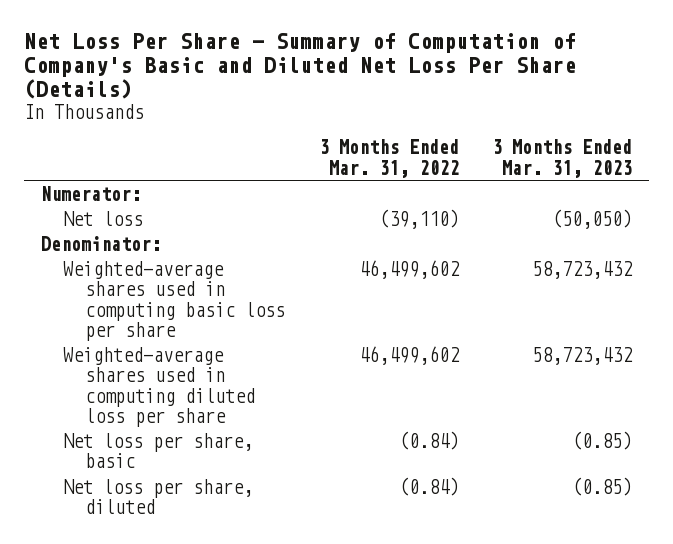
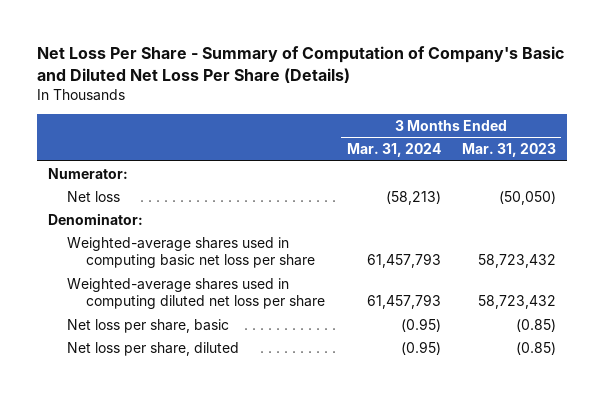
- | 3 Months Ended Mar. 31, 2022 | 3 Months Ended Mar. 31, 2023
+ | 3 Months Ended Mar. 31, 2024 | 3 Months Ended Mar. 31, 2023
- Weighted-average shares used in computing basic loss per share | 46,499,602 | 58,723,432
- Weighted-average shares used in computing diluted loss per share | 46,499,602 | 58,723,432
+ Weighted-average shares used in computing basic net loss per share | 61,457,793 | 58,723,432
+ Weighted-average shares used in computing diluted net loss per share | 61,457,793 | 58,723,432

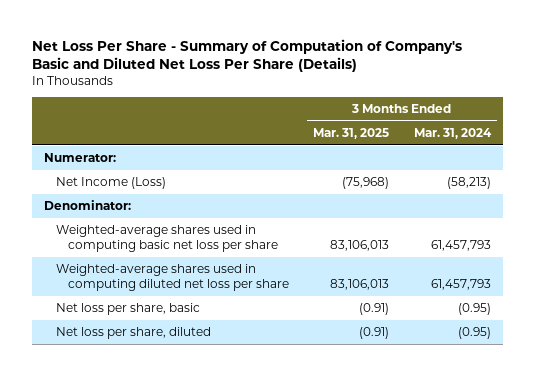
- | 3 Months Ended Mar. 31, 2024 | 3 Months Ended Mar. 31, 2023
+ | 3 Months Ended Mar. 31, 2025 | 3 Months Ended Mar. 31, 2024
- Net loss | (58,213) | (50,050)
+ Net Income (Loss) | (75,968) | (58,213)

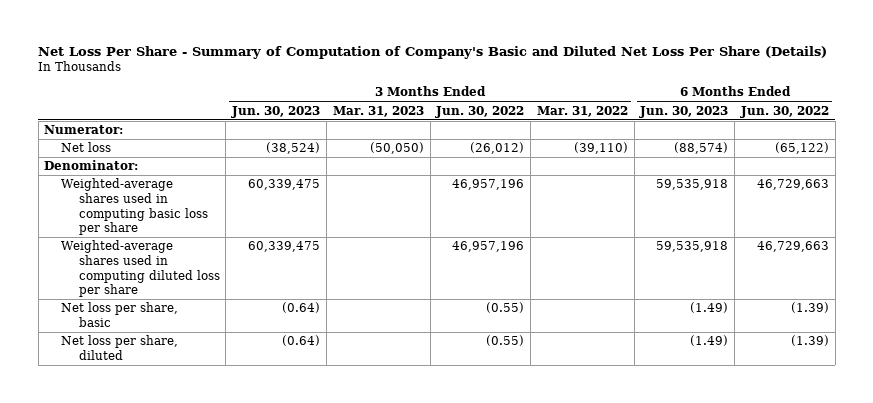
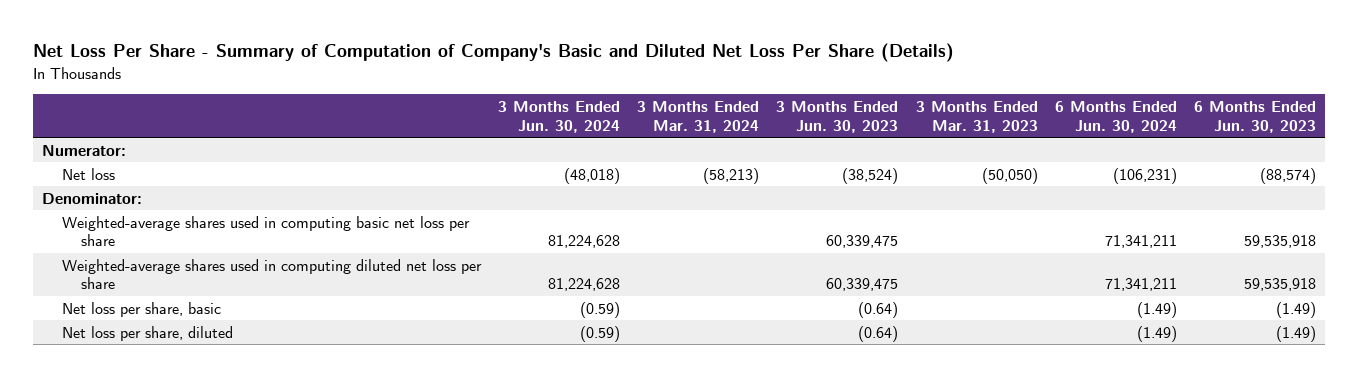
- | 3 Months Ended Jun. 30, 2023 | 3 Months Ended Mar. 31, 2023 | 3 Months Ended Jun. 30, 2022 | 3 Months Ended Mar. 31, 2022 | 6 Months Ended Jun. 30, 2023 | 6 Months Ended Jun. 30, 2022
+ | 3 Months Ended Jun. 30, 2024 | 3 Months Ended Mar. 31, 2024 | 3 Months Ended Jun. 30, 2023 | 3 Months Ended Mar. 31, 2023 | 6 Months Ended Jun. 30, 2024 | 6 Months Ended Jun. 30, 2023
- Weighted-average shares used in computing basic loss per share | 60,339,475 | | 46,957,196 | | 59,535,918 | 46,729,663
- Weighted-average shares used in computing diluted loss per share | 60,339,475 | | 46,957,196 | | 59,535,918 | 46,729,663
+ Weighted-average shares used in computing basic net loss per share | 81,224,628 | | 60,339,475 | | 71,341,211 | 59,535,918
+ Weighted-average shares used in computing diluted net loss per share | 81,224,628 | | 60,339,475 | | 71,341,211 | 59,535,918

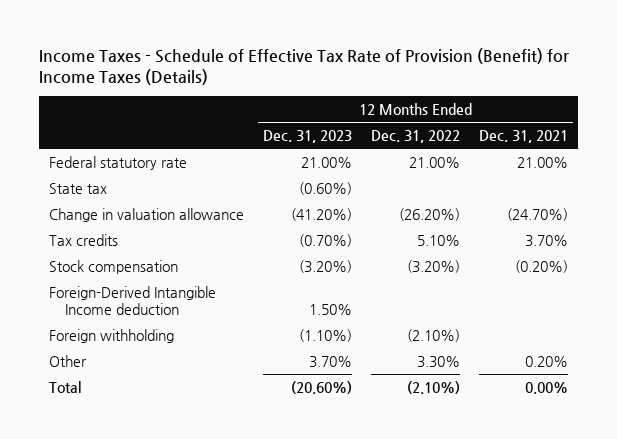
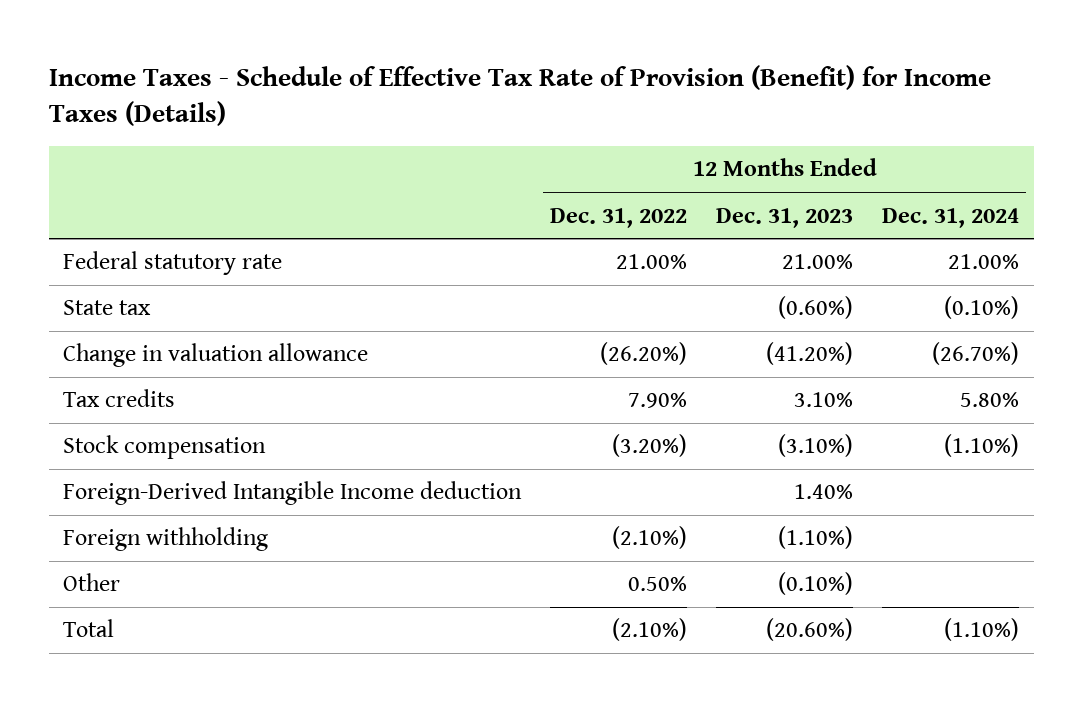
- | 12 Months Ended Dec. 31, 2023 | 12 Months Ended Dec. 31, 2022 | 12 Months Ended Dec. 31, 2021
+ | 12 Months Ended Dec. 31, 2022 | 12 Months Ended Dec. 31, 2023 | 12 Months Ended Dec. 31, 2024
- Tax credits | (0.70%) | 5.10% | 3.70%
- Stock compensation | (3.20%) | (3.20%) | (0.20%)
- Foreign-Derived Intangible Income deduction | 1.50% | |
+ Tax credits | 7.90% | 3.10% | 5.80%
+ Stock compensation | (3.20%) | (3.10%) | (1.10%)
+ Foreign-Derived Intangible Income deduction | | 1.40% |
- Other | 3.70% | 3.30% | 0.20%
+ Other | 0.50% | (0.10%) |

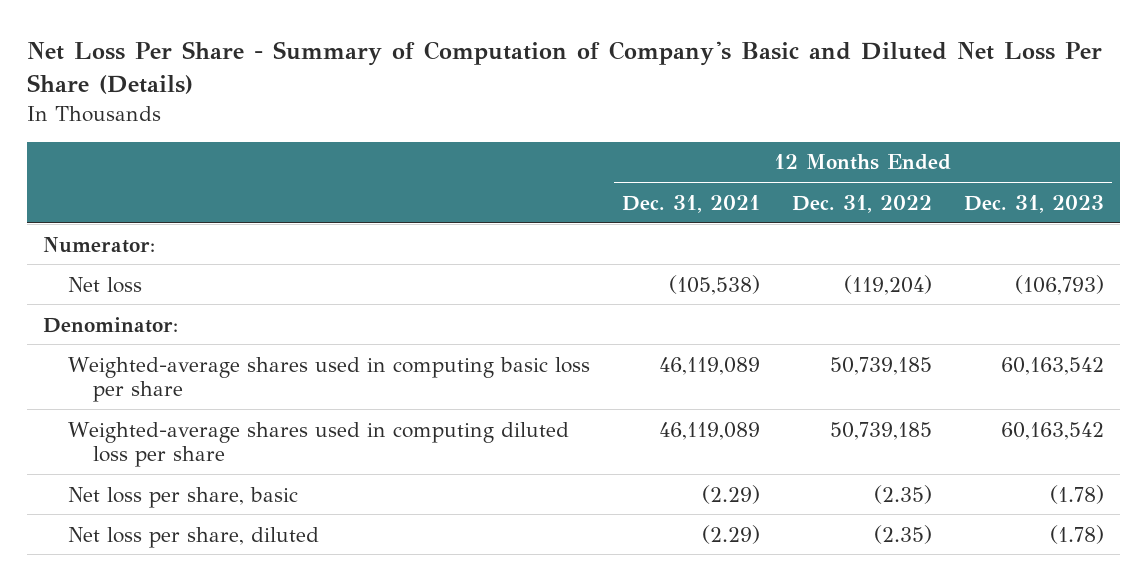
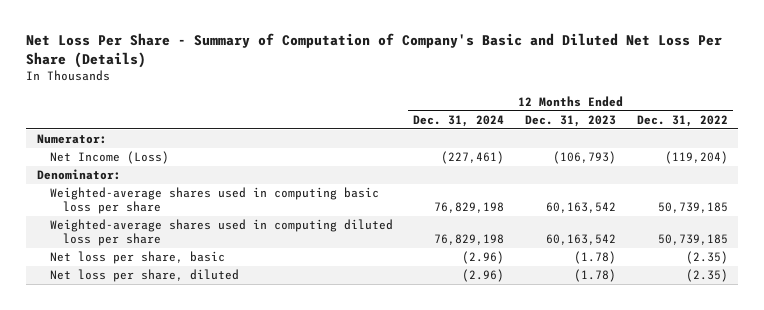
- | 12 Months Ended Dec. 31, 2021 | 12 Months Ended Dec. 31, 2022 | 12 Months Ended Dec. 31, 2023
+ | 12 Months Ended Dec. 31, 2024 | 12 Months Ended Dec. 31, 2023 | 12 Months Ended Dec. 31, 2022
- Net loss | (105,538) | (119,204) | (106,793)
+ Net Income (Loss) | (227,461) | (106,793) | (119,204)

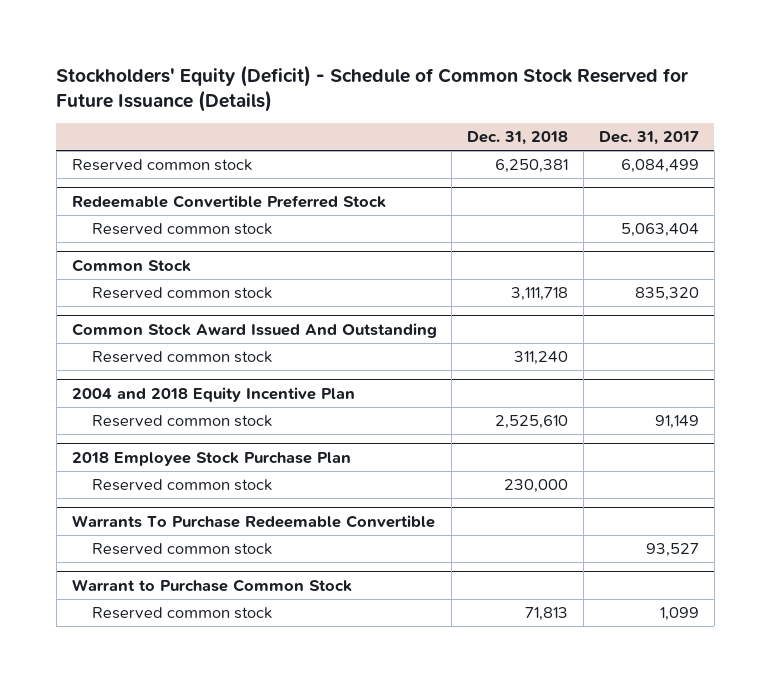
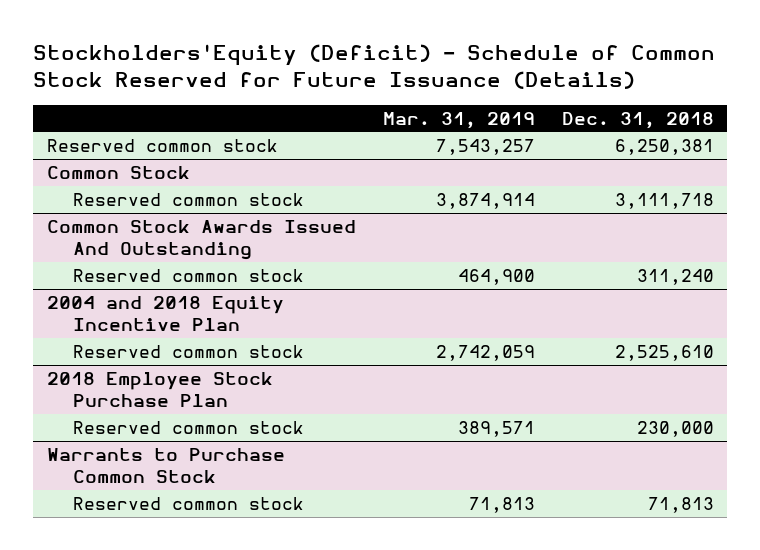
- Stockholders' Equity (Deficit) - Schedule of Common Stock Reserved for Future Issuance (Details)
+ Stockholders'Equity (Deficit) - Schedule of Common Stock Reserved for Future Issuance (Details)
- | Dec. 31, 2018 | Dec. 31, 2017
+ | Mar. 31, 2019 | Dec. 31, 2018
- Redeemable Convertible Preferred Stock
- Reserved common stock | | 5,063,404
- Common Stock Award Issued And Outstanding
+ Common Stock Awards Issued And Outstanding
- Warrants To Purchase Redeemable Convertible
- Reserved common stock | | 93,527
- Warrant to Purchase Common Stock
+ Warrants to Purchase Common Stock

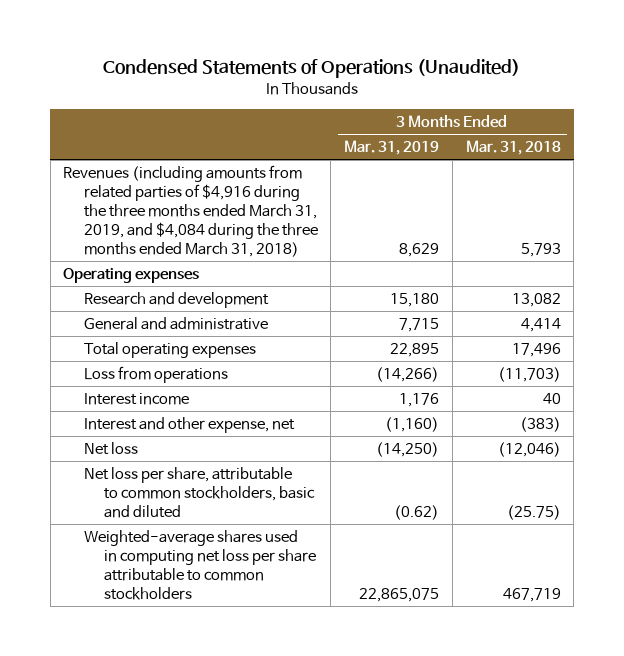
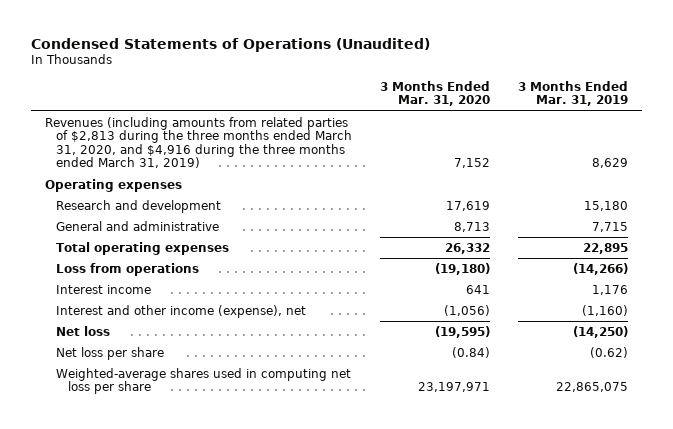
- | 3 Months Ended Mar. 31, 2019 | 3 Months Ended Mar. 31, 2018
+ | 3 Months Ended Mar. 31, 2020 | 3 Months Ended Mar. 31, 2019
- Revenues (including amounts from related parties of $4,916 during the three months ended March 31, 2019, and $4,084 during the three months ended March 31, 2018) | 8,629 | 5,793
+ Revenues (including amounts from related parties of $2,813 during the three months ended March 31, 2020, and $4,916 during the three months ended March 31, 2019) | 7,152 | 8,629
- Interest and other expense, net | (1,160) | (383)
+ Interest and other income (expense), net | (1,056) | (1,160)
- Net loss per share, attributable to common stockholders, basic and diluted | (0.62) | (25.75)
- Weighted-average shares used in computing net loss per share attributable to common stockholders | 22,865,075 | 467,719
+ Net loss per share | (0.84) | (0.62)
+ Weighted-average shares used in computing net loss per share | 23,197,971 | 22,865,075

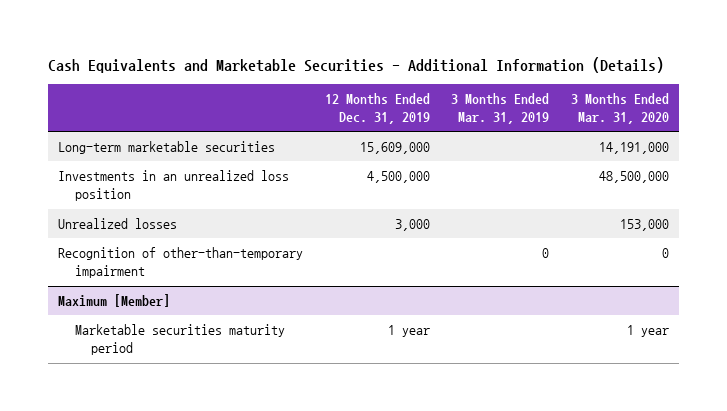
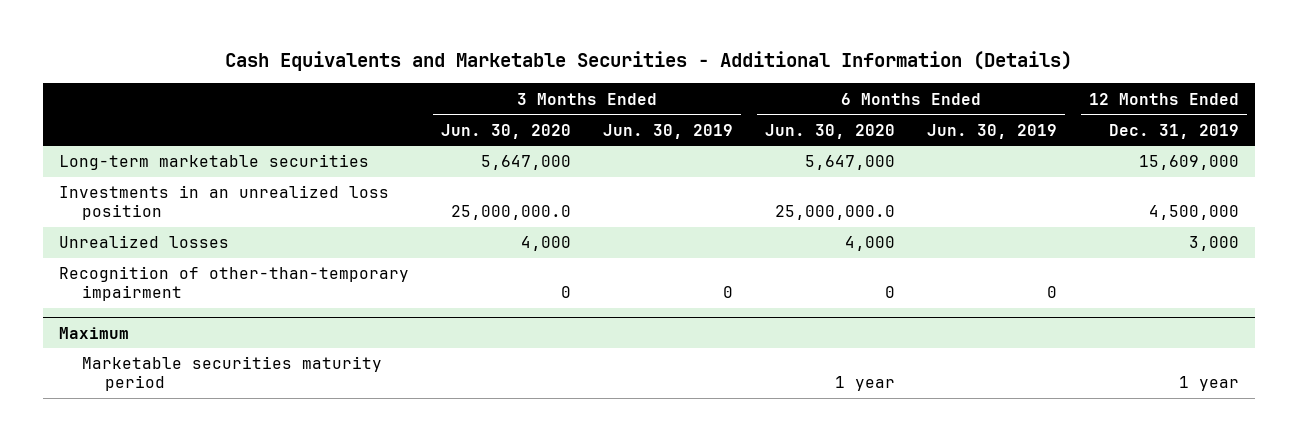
- | 12 Months Ended Dec. 31, 2019 | 3 Months Ended Mar. 31, 2019 | 3 Months Ended Mar. 31, 2020
+ | 3 Months Ended Jun. 30, 2020 | 3 Months Ended Jun. 30, 2019 | 6 Months Ended Jun. 30, 2020 | 6 Months Ended Jun. 30, 2019 | 12 Months Ended Dec. 31, 2019
- Maximum [Member]
+ Maximum

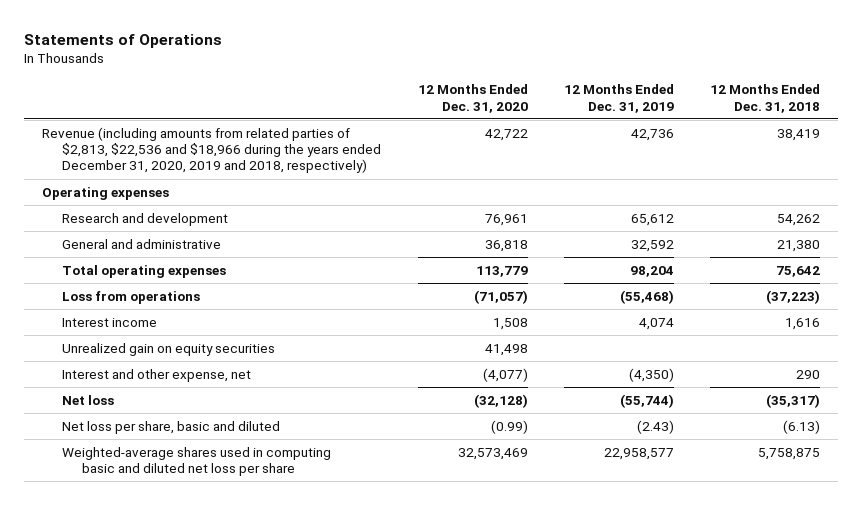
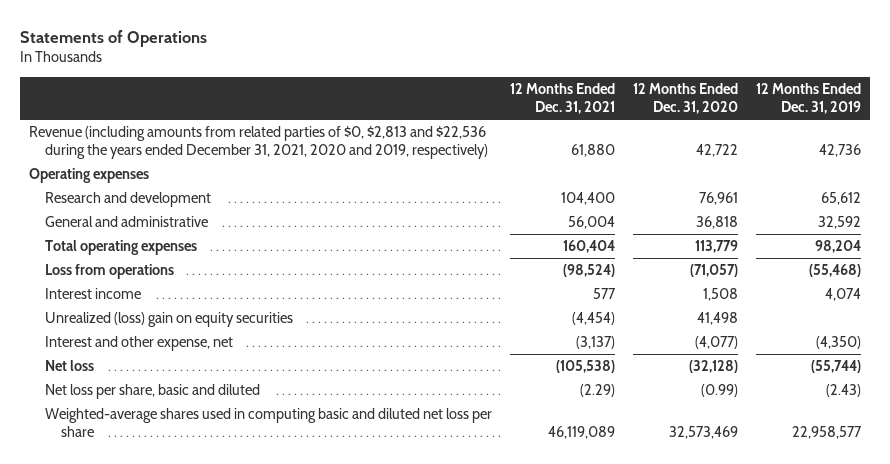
- | 12 Months Ended Dec. 31, 2020 | 12 Months Ended Dec. 31, 2019 | 12 Months Ended Dec. 31, 2018
+ | 12 Months Ended Dec. 31, 2021 | 12 Months Ended Dec. 31, 2020 | 12 Months Ended Dec. 31, 2019
- Revenue (including amounts from related parties of $2,813, $22,536 and $18,966 during the years ended December 31, 2020, 2019 and 2018, respectively) | 42,722 | 42,736 | 38,419
+ Revenue (including amounts from related parties of $0, $2,813 and $22,536 during the years ended December 31, 2021, 2020 and 2019, respectively) | 61,880 | 42,722 | 42,736
- Unrealized gain on equity securities | 41,498 | |
+ Unrealized (loss) gain on equity securities | (4,454) | 41,498 |

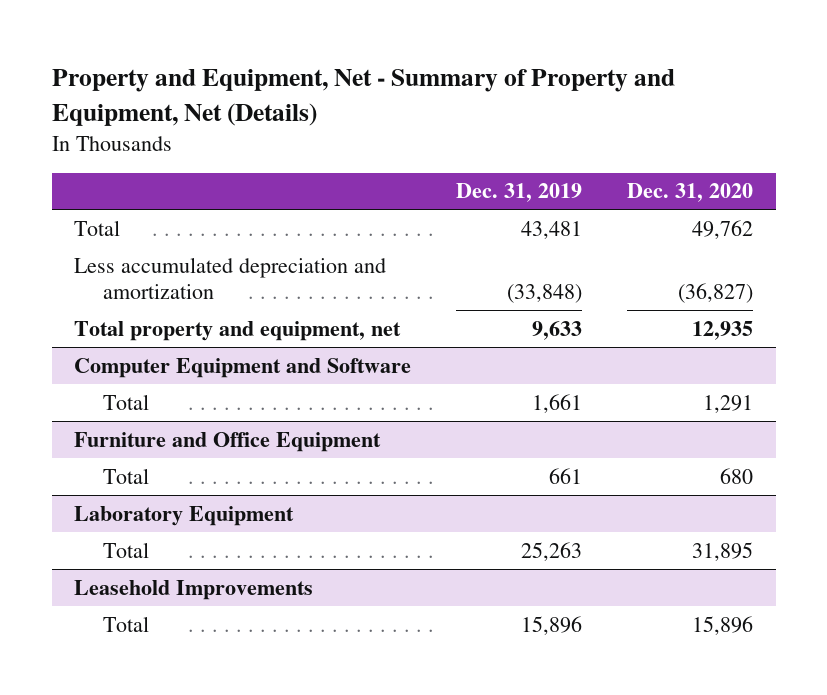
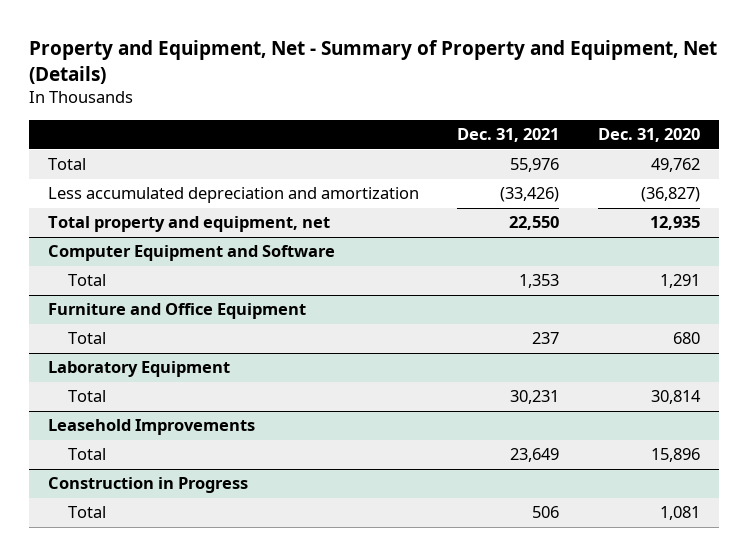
- | Dec. 31, 2019 | Dec. 31, 2020
+ | Dec. 31, 2021 | Dec. 31, 2020
@ Laboratory Equipment
- Total | 25,263 | 31,895
+ Total | 30,231 | 30,814
+ Construction in Progress
+ Total | 506 | 1,081

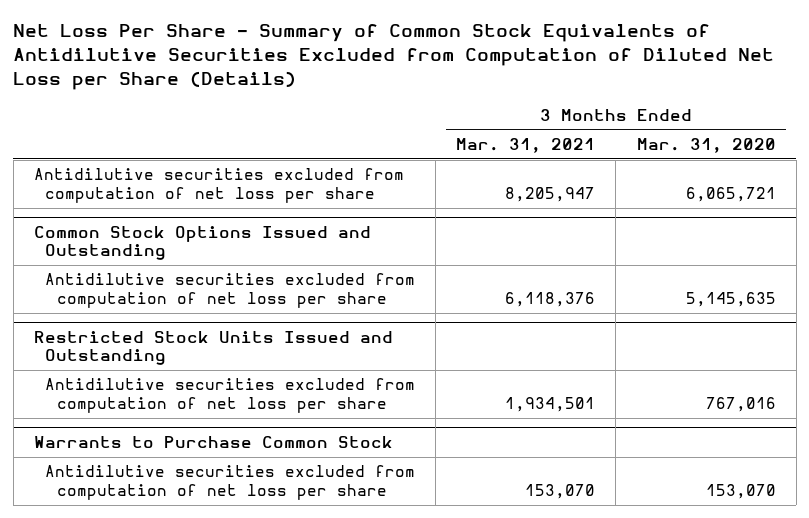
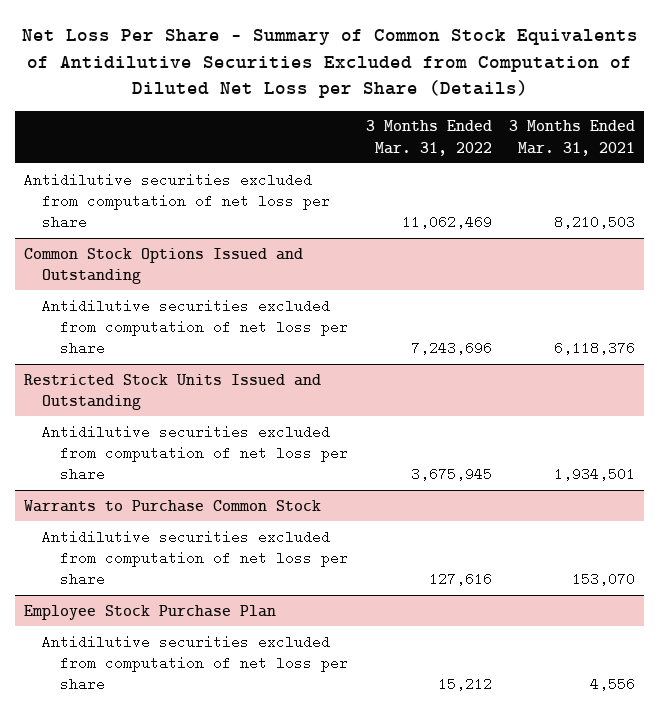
- | 3 Months Ended Mar. 31, 2021 | 3 Months Ended Mar. 31, 2020
+ | 3 Months Ended Mar. 31, 2022 | 3 Months Ended Mar. 31, 2021
- Antidilutive securities excluded from computation of net loss per share | 8,205,947 | 6,065,721
+ Antidilutive securities excluded from computation of net loss per share | 11,062,469 | 8,210,503
+ Employee Stock Purchase Plan
+ Antidilutive securities excluded from computation of net loss per share | 15,212 | 4,556

